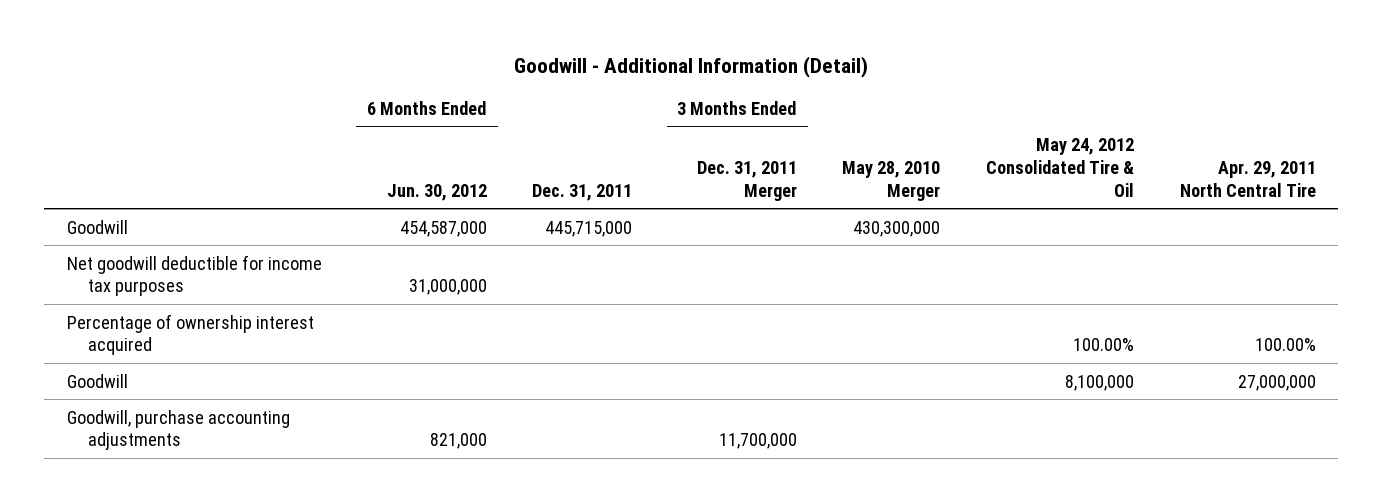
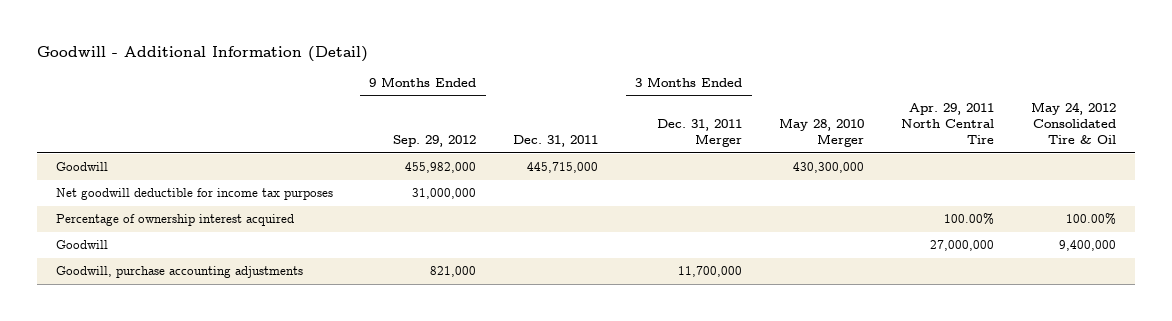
- | 6 Months Ended Jun. 30, 2012 | Dec. 31, 2011 | 3 Months Ended Dec. 31, 2011 Merger | May 28, 2010 Merger | May 24, 2012 Consolidated Tire & Oil | Apr. 29, 2011 North Central Tire
+ | 9 Months Ended Sep. 29, 2012 | Dec. 31, 2011 | 3 Months Ended Dec. 31, 2011 Merger | May 28, 2010 Merger | Apr. 29, 2011 North Central Tire | May 24, 2012 Consolidated Tire & Oil
- Goodwill | | | | | 8,100,000 | 27,000,000
+ Goodwill | | | | | 27,000,000 | 9,400,000

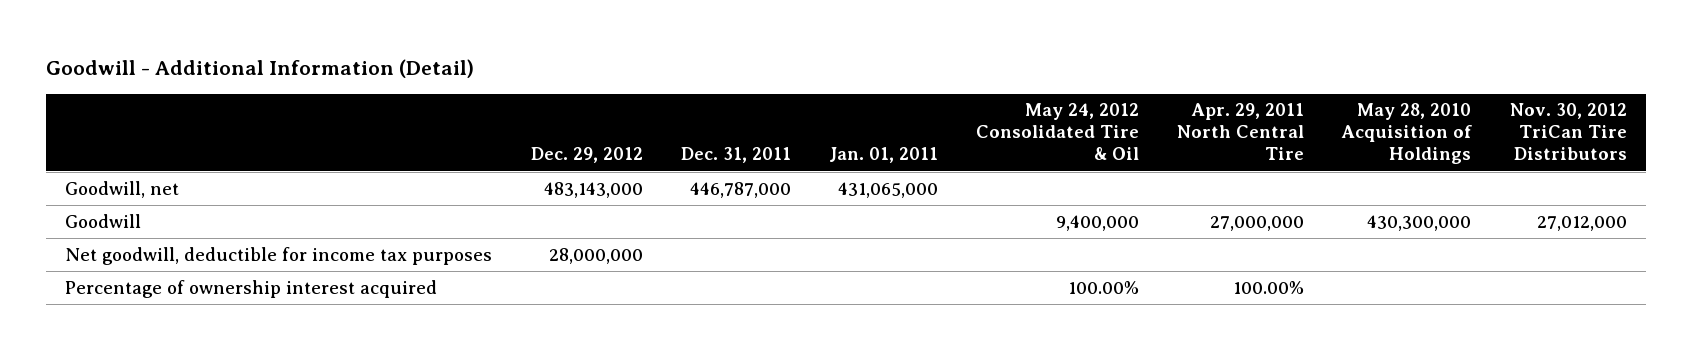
- | 9 Months Ended Sep. 29, 2012 | Dec. 31, 2011 | 3 Months Ended Dec. 31, 2011 Merger | May 28, 2010 Merger | Apr. 29, 2011 North Central Tire | May 24, 2012 Consolidated Tire & Oil
+ | Dec. 29, 2012 | Dec. 31, 2011 | Jan. 01, 2011 | May 24, 2012 Consolidated Tire & Oil | Apr. 29, 2011 North Central Tire | May 28, 2010 Acquisition of Holdings | Nov. 30, 2012 TriCan Tire Distributors
- Goodwill | 455,982,000 | 445,715,000 | | 430,300,000 | |
- Net goodwill deductible for income tax purposes | 31,000,000 | | | | |
+ Goodwill, net | 483,143,000 | 446,787,000 | 431,065,000 | | | |
- Goodwill, purchase accounting adjustments | 821,000 | | 11,700,000 | | |
+ Net goodwill, deductible for income tax purposes | 28,000,000 | | | | | |
moved down: Percentage of ownership interest acquired | | | | 100.00% | 100.00% | |

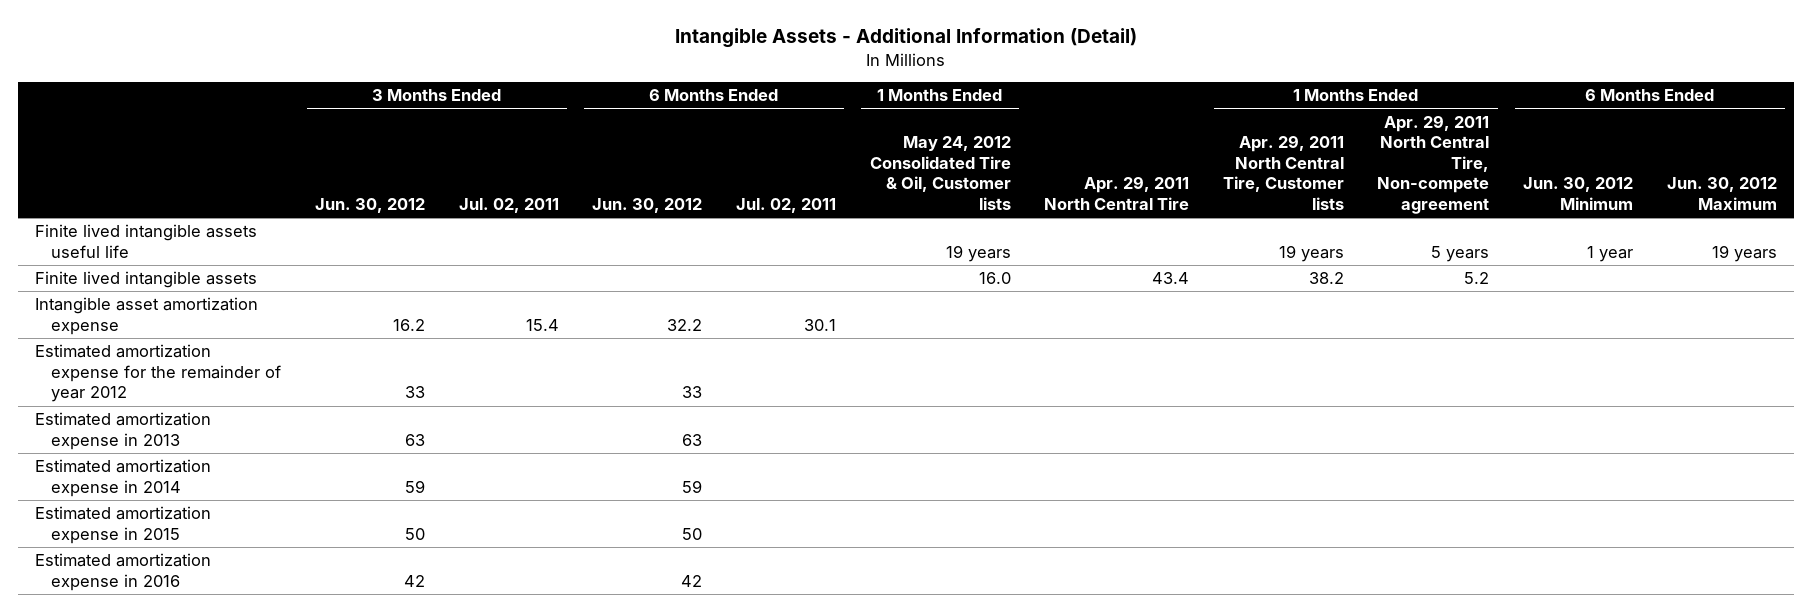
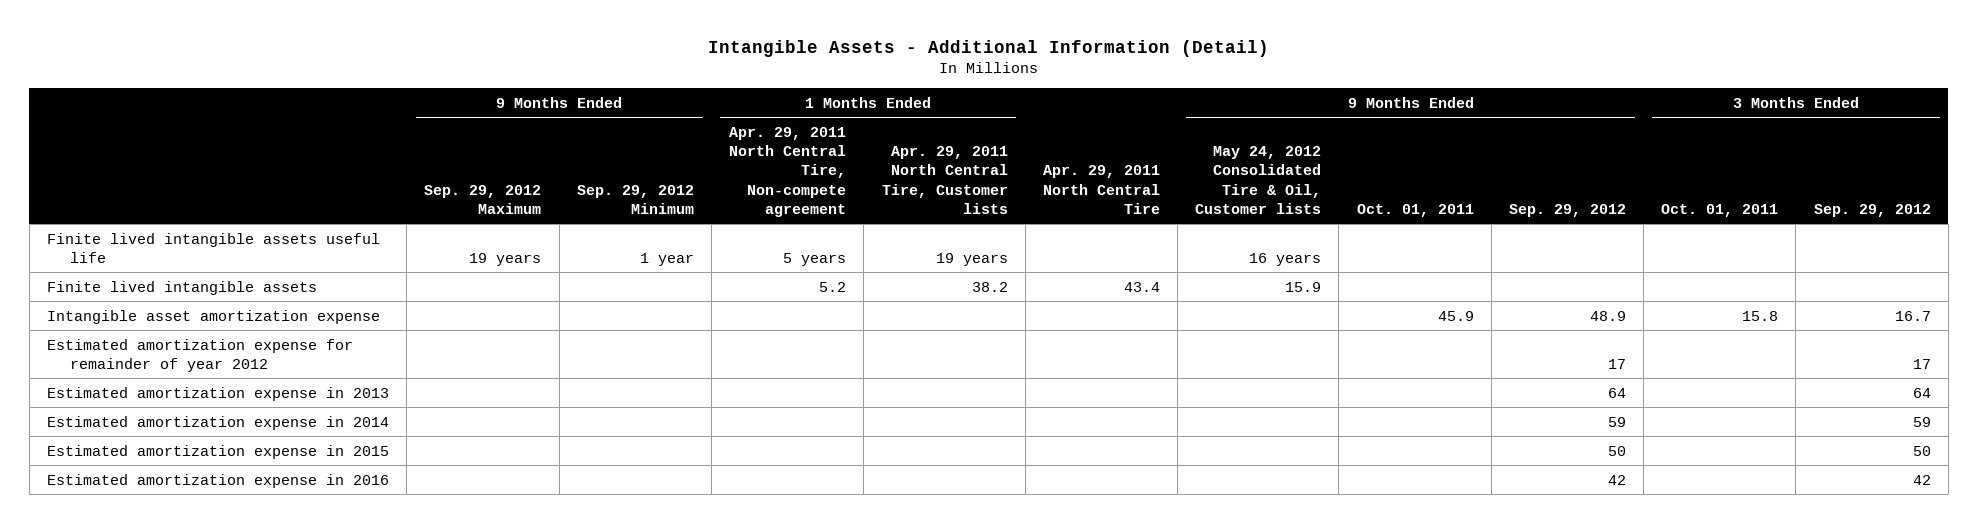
- | 3 Months Ended Jun. 30, 2012 | 3 Months Ended Jul. 02, 2011 | 6 Months Ended Jun. 30, 2012 | 6 Months Ended Jul. 02, 2011 | 1 Months Ended May 24, 2012 Consolidated Tire & Oil, Customer lists | Apr. 29, 2011 North Central Tire | 1 Months Ended Apr. 29, 2011 North Central Tire, Customer lists | 1 Months Ended Apr. 29, 2011 North Central Tire, Non-compete agreement | 6 Months Ended Jun. 30, 2012 Minimum | 6 Months Ended Jun. 30, 2012 Maximum
+ | 9 Months Ended Sep. 29, 2012 Maximum | 9 Months Ended Sep. 29, 2012 Minimum | 1 Months Ended Apr. 29, 2011 North Central Tire, Non-compete agreement | 1 Months Ended Apr. 29, 2011 North Central Tire, Customer lists | Apr. 29, 2011 North Central Tire | 9 Months Ended May 24, 2012 Consolidated Tire & Oil, Customer lists | 9 Months Ended Oct. 01, 2011 | 9 Months Ended Sep. 29, 2012 | 3 Months Ended Oct. 01, 2011 | 3 Months Ended Sep. 29, 2012
- Estimated amortization expense for the remainder of year 2012 | 33 | | 33 | | | | | | |
+ Estimated amortization expense for remainder of year 2012 | | | | | | | | 17 | | 17

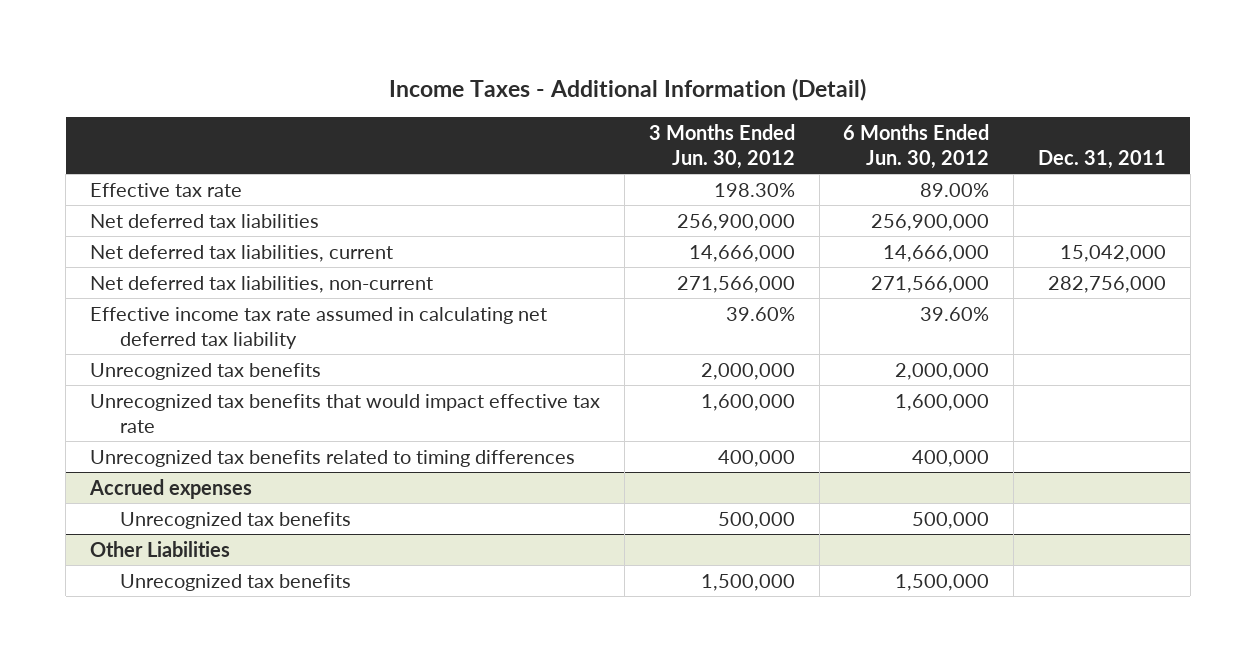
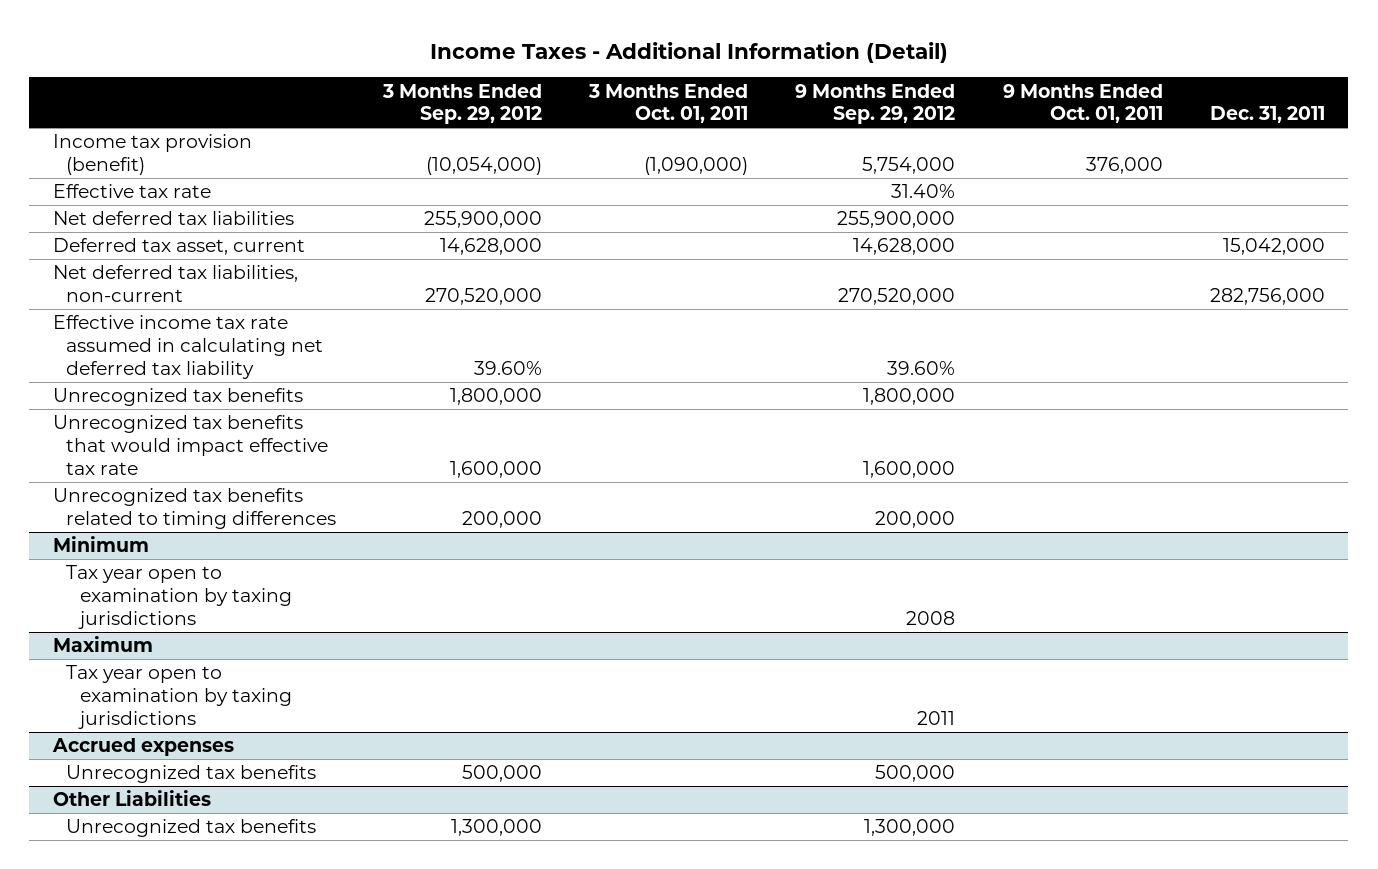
- | 3 Months Ended Jun. 30, 2012 | 6 Months Ended Jun. 30, 2012 | Dec. 31, 2011
+ | 3 Months Ended Sep. 29, 2012 | 3 Months Ended Oct. 01, 2011 | 9 Months Ended Sep. 29, 2012 | 9 Months Ended Oct. 01, 2011 | Dec. 31, 2011
+ Income tax provision (benefit) | (10,054,000) | (1,090,000) | 5,754,000 | 376,000 |
- Net deferred tax liabilities, current | 14,666,000 | 14,666,000 | 15,042,000
+ Deferred tax asset, current | 14,628,000 | | 14,628,000 | | 15,042,000
+ Minimum
+ Tax year open to examination by taxing jurisdictions | | | 2008 | |
+ Maximum
+ Tax year open to examination by taxing jurisdictions | | | 2011 | |

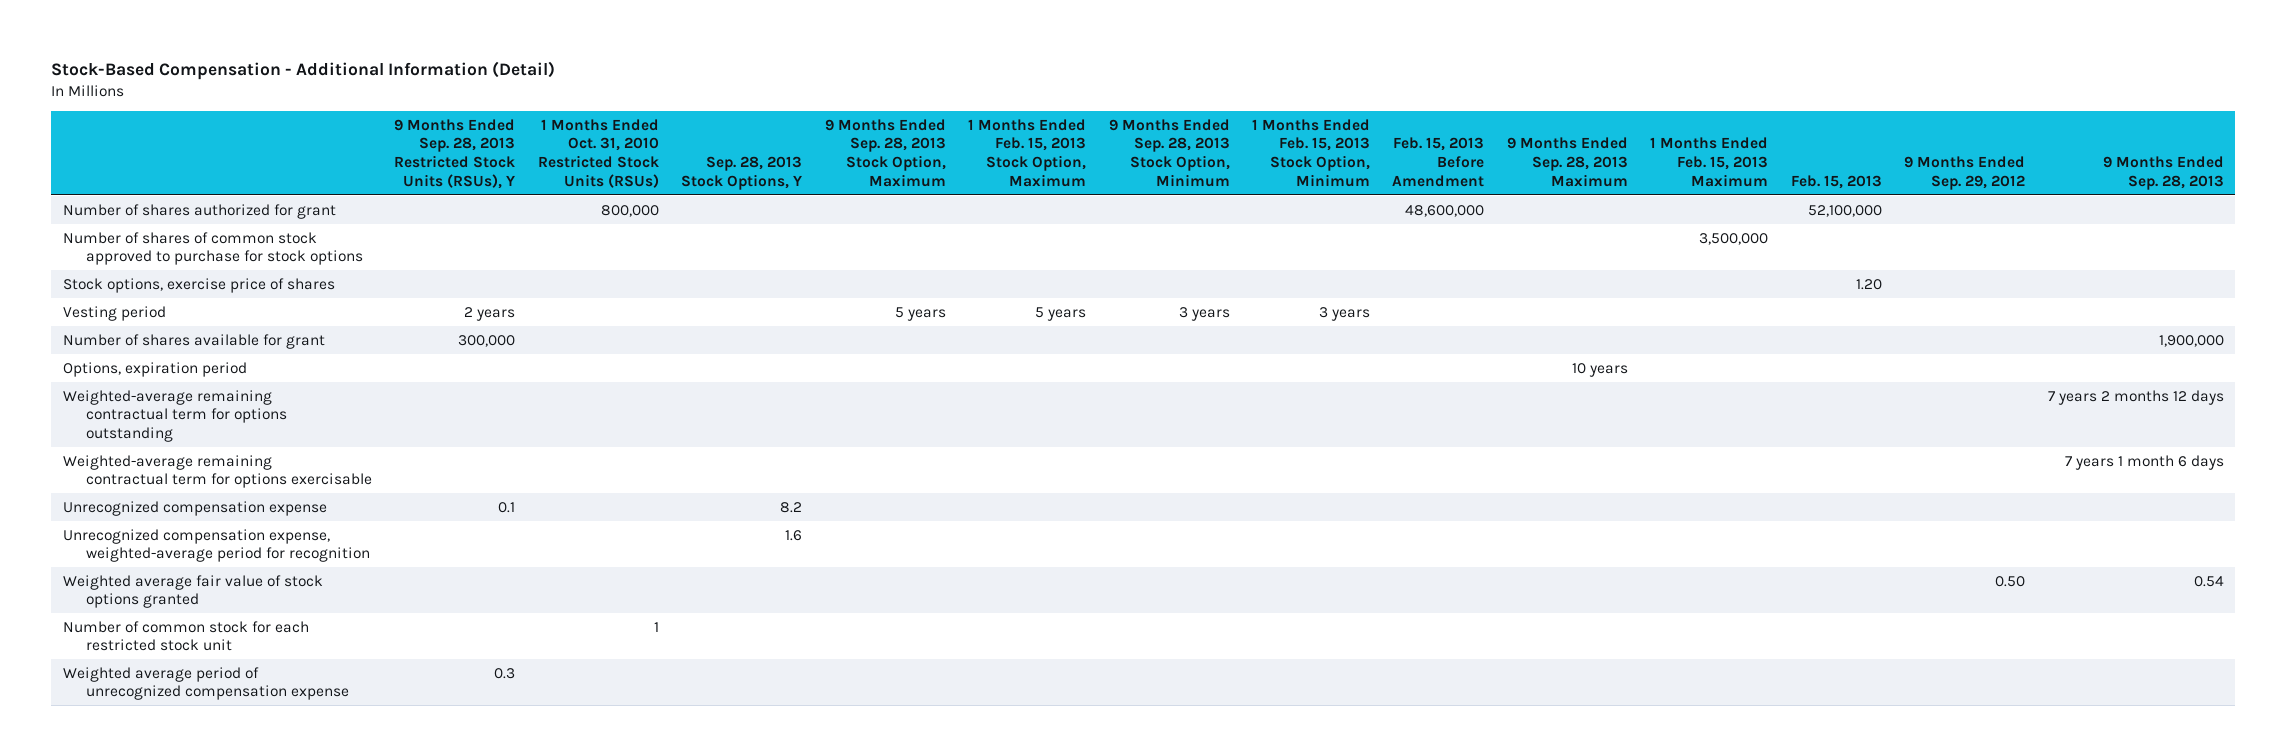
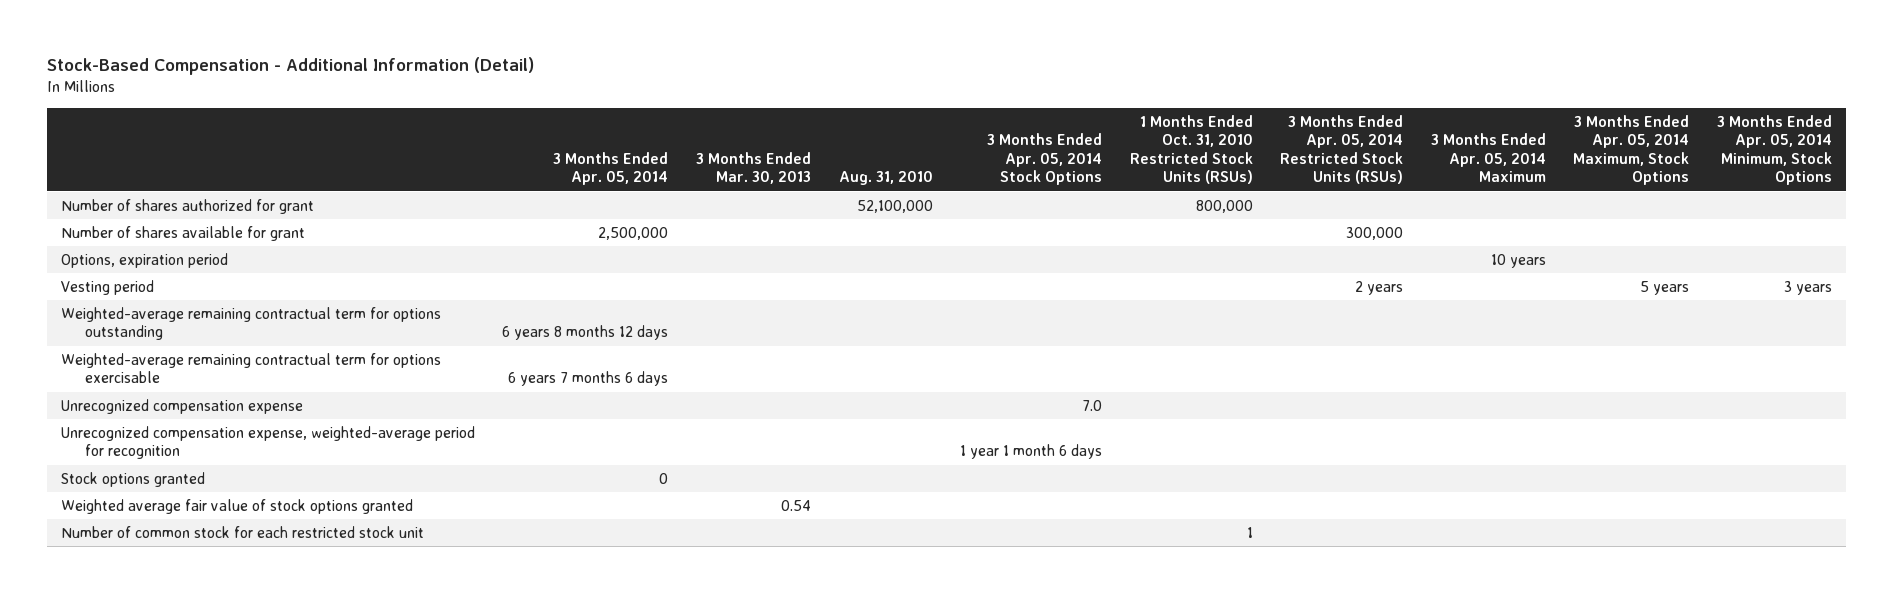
- | 9 Months Ended Sep. 28, 2013 Restricted Stock Units (RSUs), Y | 1 Months Ended Oct. 31, 2010 Restricted Stock Units (RSUs) | Sep. 28, 2013 Stock Options, Y | 9 Months Ended Sep. 28, 2013 Stock Option, Maximum | 1 Months Ended Feb. 15, 2013 Stock Option, Maximum | 9 Months Ended Sep. 28, 2013 Stock Option, Minimum | 1 Months Ended Feb. 15, 2013 Stock Option, Minimum | Feb. 15, 2013 Before Amendment | 9 Months Ended Sep. 28, 2013 Maximum | 1 Months Ended Feb. 15, 2013 Maximum | Feb. 15, 2013 | 9 Months Ended Sep. 29, 2012 | 9 Months Ended Sep. 28, 2013
+ | 3 Months Ended Apr. 05, 2014 | 3 Months Ended Mar. 30, 2013 | Aug. 31, 2010 | 3 Months Ended Apr. 05, 2014 Stock Options | 1 Months Ended Oct. 31, 2010 Restricted Stock Units (RSUs) | 3 Months Ended Apr. 05, 2014 Restricted Stock Units (RSUs) | 3 Months Ended Apr. 05, 2014 Maximum | 3 Months Ended Apr. 05, 2014 Maximum, Stock Options | 3 Months Ended Apr. 05, 2014 Minimum, Stock Options
- Number of shares of common stock approved to purchase for stock options | | | | | | | | | | 3,500,000 | | |
- Stock options, exercise price of shares | | | | | | | | | | | 1.20 | |
moved down: Vesting period | | | | | | 2 years | | 5 years | 3 years
+ Stock options granted | 0 | | | | | | | |
- Weighted average period of unrecognized compensation expense | 0.3 | | | | | | | | | | | |

